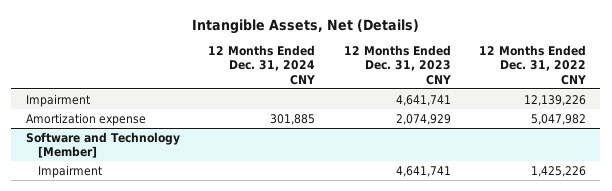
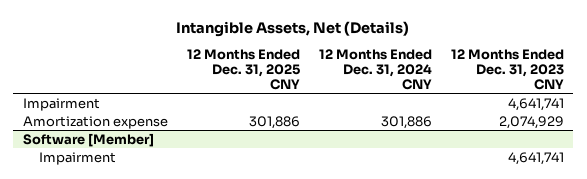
- | 12 Months Ended Dec. 31, 2024 CNY | 12 Months Ended Dec. 31, 2023 CNY | 12 Months Ended Dec. 31, 2022 CNY
+ | 12 Months Ended Dec. 31, 2025 CNY | 12 Months Ended Dec. 31, 2024 CNY | 12 Months Ended Dec. 31, 2023 CNY
- Amortization expense | 301,885 | 2,074,929 | 5,047,982
- Software and Technology [Member]
+ Amortization expense | 301,886 | 301,886 | 2,074,929
+ Software [Member]

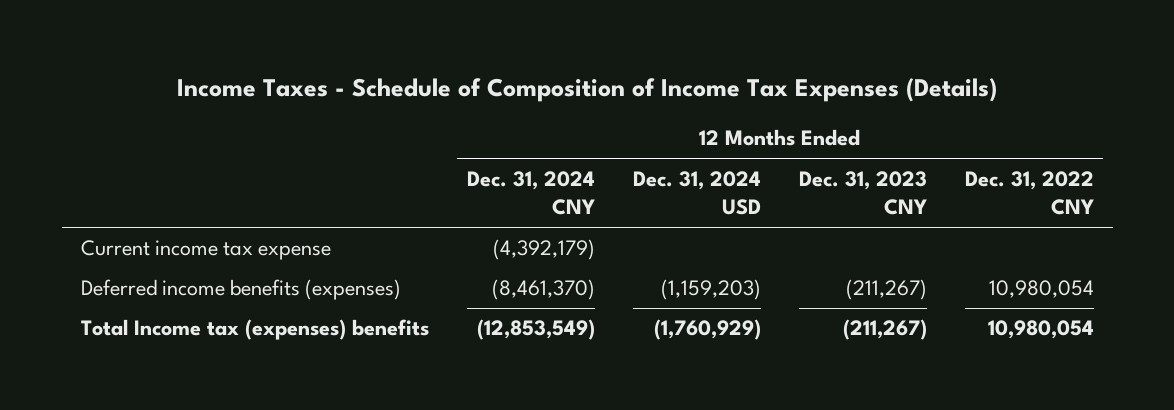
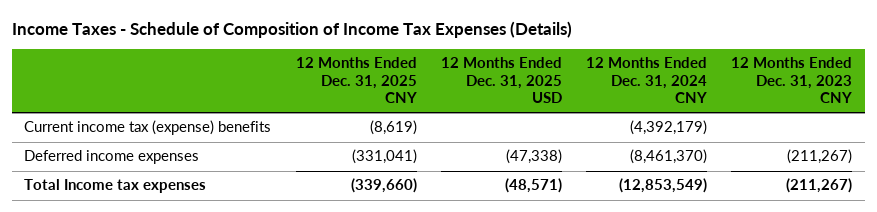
- | 12 Months Ended Dec. 31, 2024 CNY | 12 Months Ended Dec. 31, 2024 USD | 12 Months Ended Dec. 31, 2023 CNY | 12 Months Ended Dec. 31, 2022 CNY
+ | 12 Months Ended Dec. 31, 2025 CNY | 12 Months Ended Dec. 31, 2025 USD | 12 Months Ended Dec. 31, 2024 CNY | 12 Months Ended Dec. 31, 2023 CNY
- Current income tax expense | (4,392,179) | | |
- Deferred income benefits (expenses) | (8,461,370) | (1,159,203) | (211,267) | 10,980,054
- Total Income tax (expenses) benefits | (12,853,549) | (1,760,929) | (211,267) | 10,980,054
+ Current income tax (expense) benefits | (8,619) | | (4,392,179) |
+ Deferred income expenses | (331,041) | (47,338) | (8,461,370) | (211,267)
+ Total Income tax expenses | (339,660) | (48,571) | (12,853,549) | (211,267)

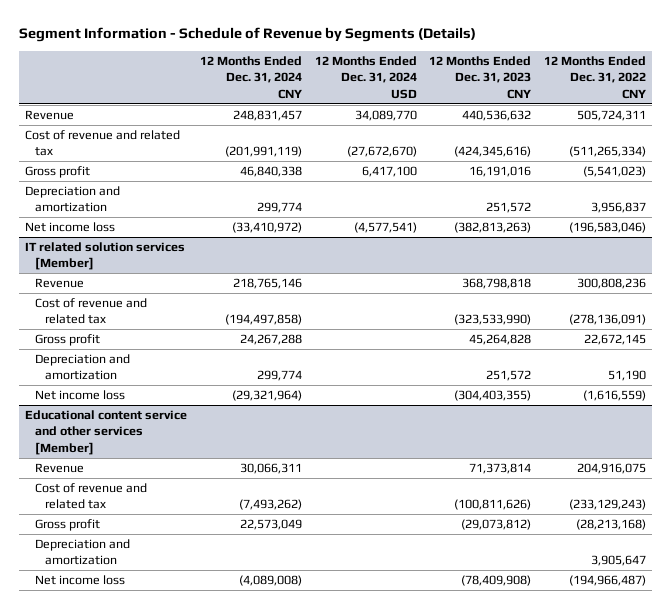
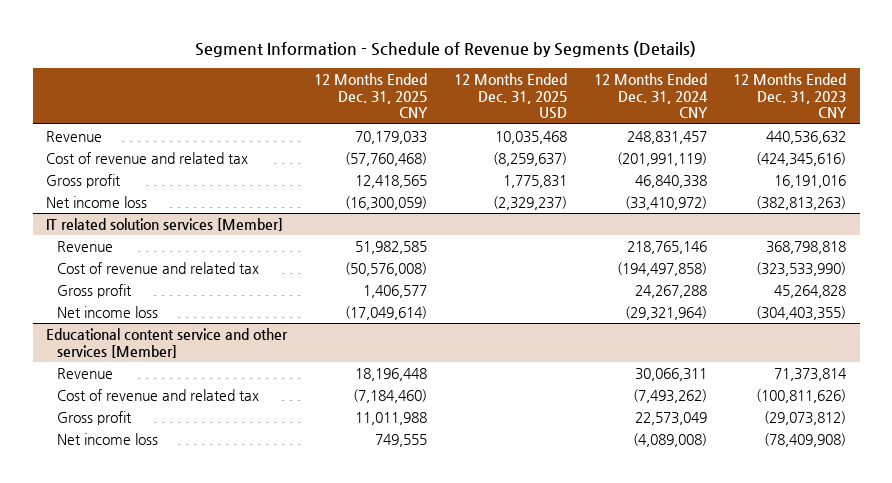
- | 12 Months Ended Dec. 31, 2024 CNY | 12 Months Ended Dec. 31, 2024 USD | 12 Months Ended Dec. 31, 2023 CNY | 12 Months Ended Dec. 31, 2022 CNY
+ | 12 Months Ended Dec. 31, 2025 CNY | 12 Months Ended Dec. 31, 2025 USD | 12 Months Ended Dec. 31, 2024 CNY | 12 Months Ended Dec. 31, 2023 CNY
- Depreciation and amortization | 299,774 | | 251,572 | 3,956,837
@ IT related solution services [Member]
- Depreciation and amortization | 299,774 | | 251,572 | 51,190
@ Educational content service and other services [Member]
- Depreciation and amortization | | | | 3,905,647

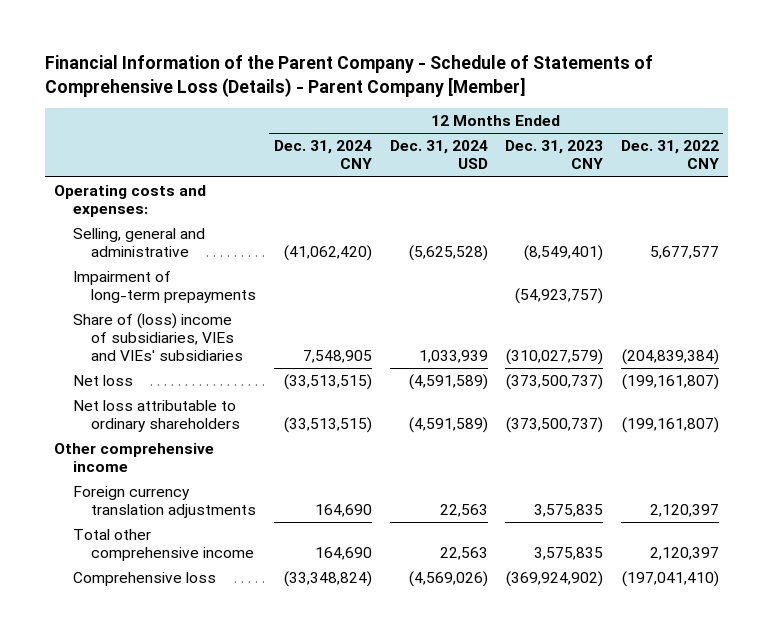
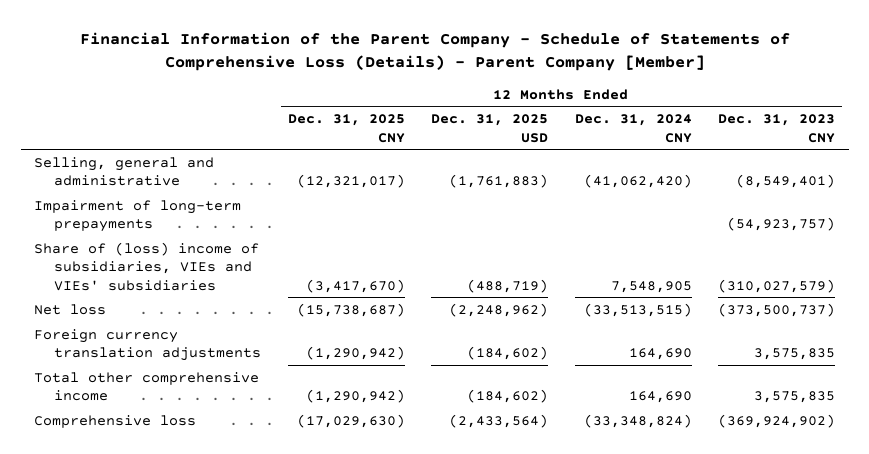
- | 12 Months Ended Dec. 31, 2024 CNY | 12 Months Ended Dec. 31, 2024 USD | 12 Months Ended Dec. 31, 2023 CNY | 12 Months Ended Dec. 31, 2022 CNY
+ | 12 Months Ended Dec. 31, 2025 CNY | 12 Months Ended Dec. 31, 2025 USD | 12 Months Ended Dec. 31, 2024 CNY | 12 Months Ended Dec. 31, 2023 CNY
- Operating costs and expenses:
- Net loss attributable to ordinary shareholders | (33,513,515) | (4,591,589) | (373,500,737) | (199,161,807)
- Other comprehensive income

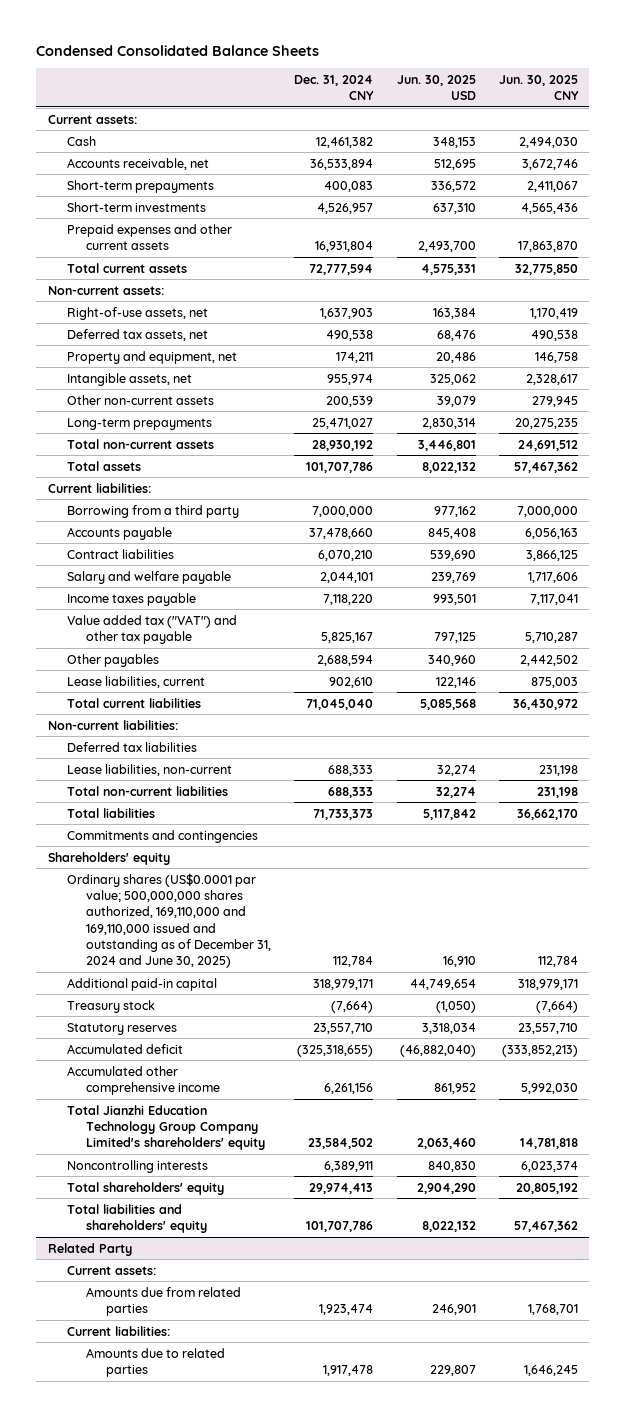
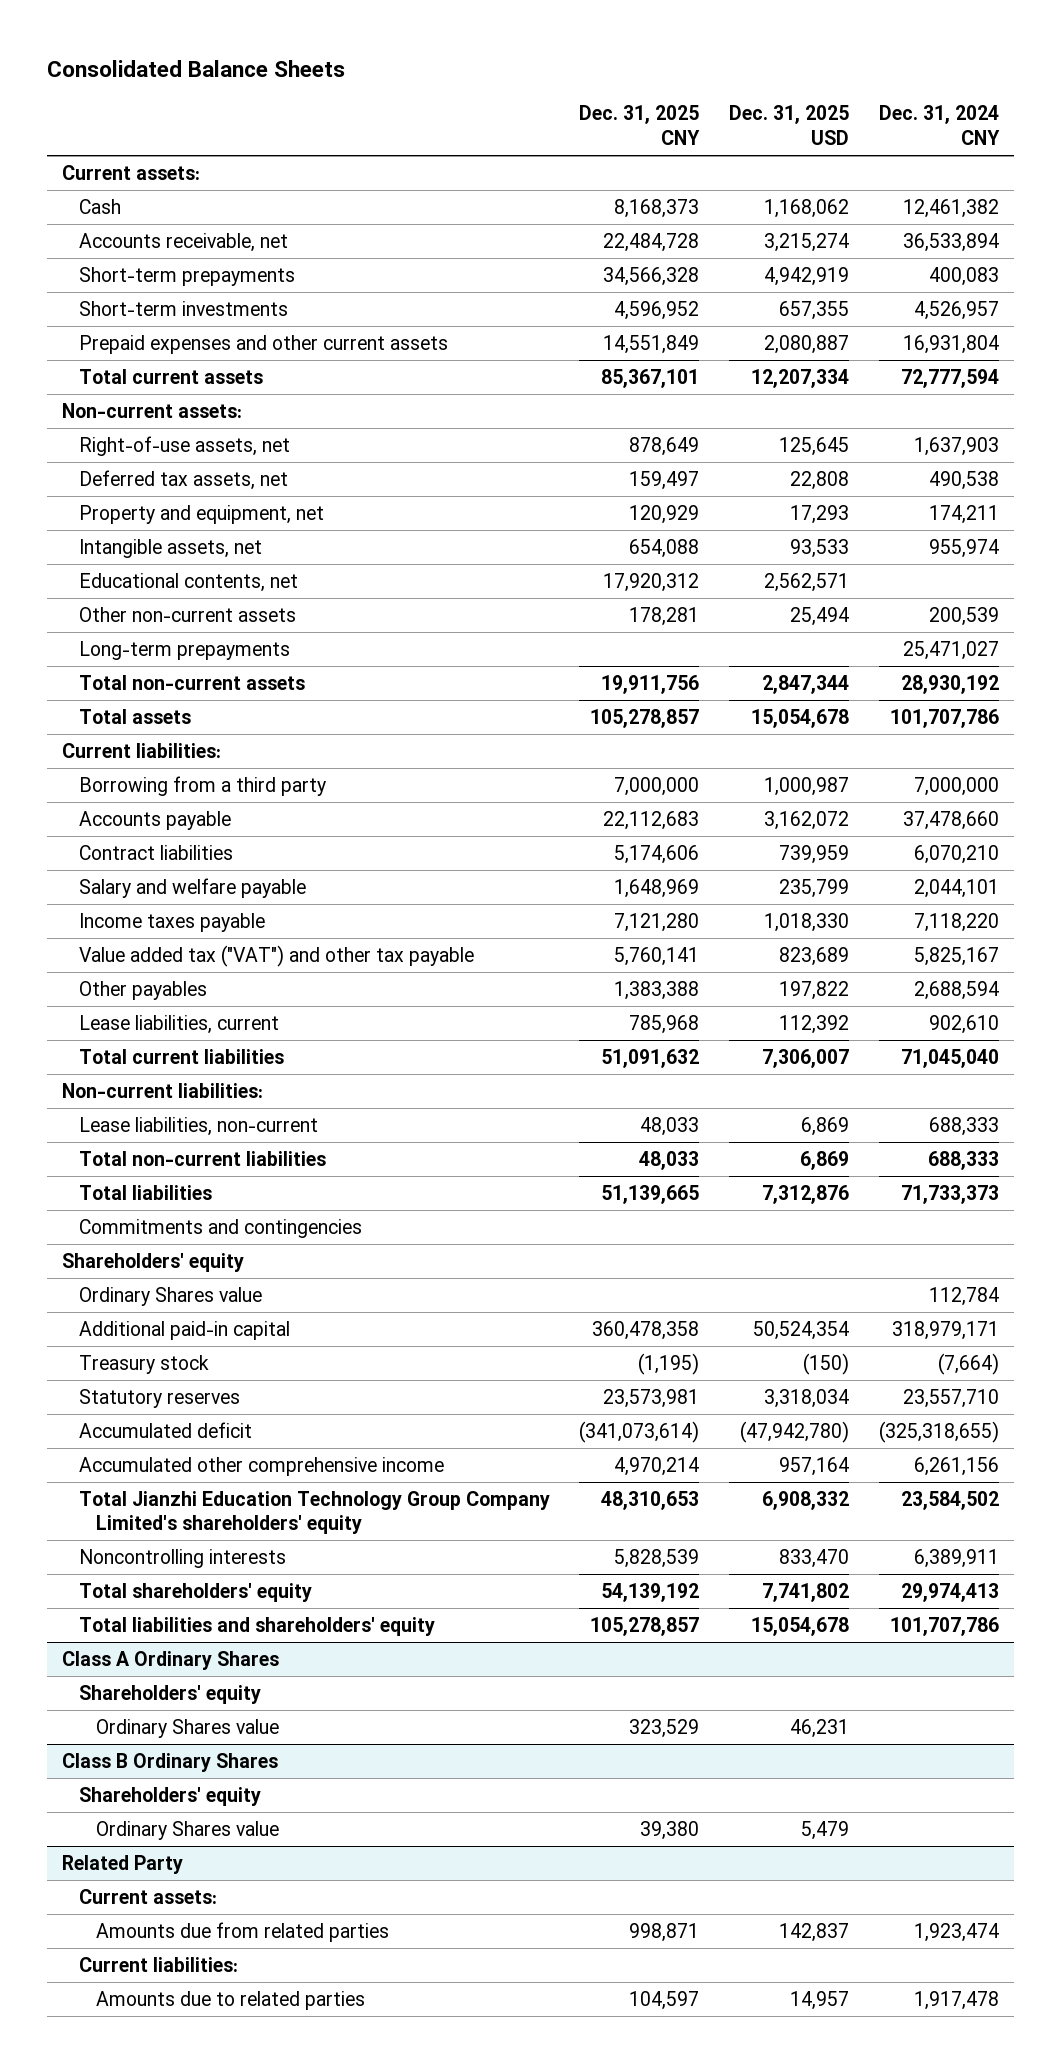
- Condensed Consolidated Balance Sheets
+ Consolidated Balance Sheets
- | Dec. 31, 2024 CNY | Jun. 30, 2025 USD | Jun. 30, 2025 CNY
+ | Dec. 31, 2025 CNY | Dec. 31, 2025 USD | Dec. 31, 2024 CNY
+ Educational contents, net | 17,920,312 | 2,562,571 |
- Deferred tax liabilities
- Ordinary shares (US$0.0001 par value; 500,000,000 shares authorized, 169,110,000 and 169,110,000 issued and outstanding as of December 31, 2024 and June 30, 2025) | 112,784 | 16,910 | 112,784
+ Ordinary Shares value | | | 112,784
+ Class A Ordinary Shares
+ Shareholders' equity
+ Ordinary Shares value | 323,529 | 46,231 |
+ Class B Ordinary Shares
+ Shareholders' equity
+ Ordinary Shares value | 39,380 | 5,479 |

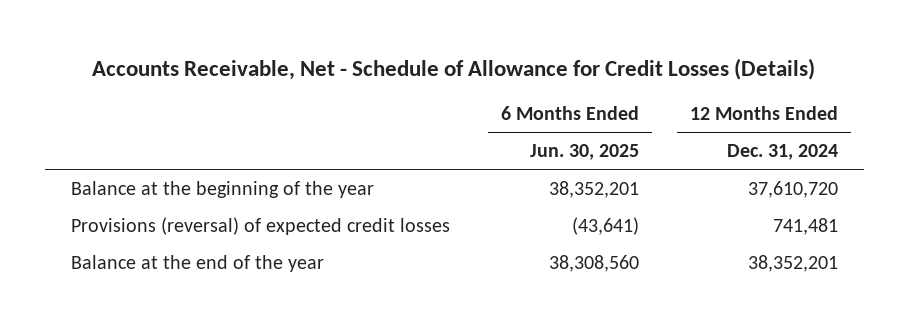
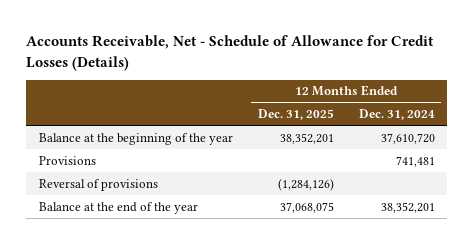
- | 6 Months Ended Jun. 30, 2025 | 12 Months Ended Dec. 31, 2024
+ | 12 Months Ended Dec. 31, 2025 | 12 Months Ended Dec. 31, 2024
- Provisions (reversal) of expected credit losses | (43,641) | 741,481
+ Provisions | | 741,481
+ Reversal of provisions | (1,284,126) |

